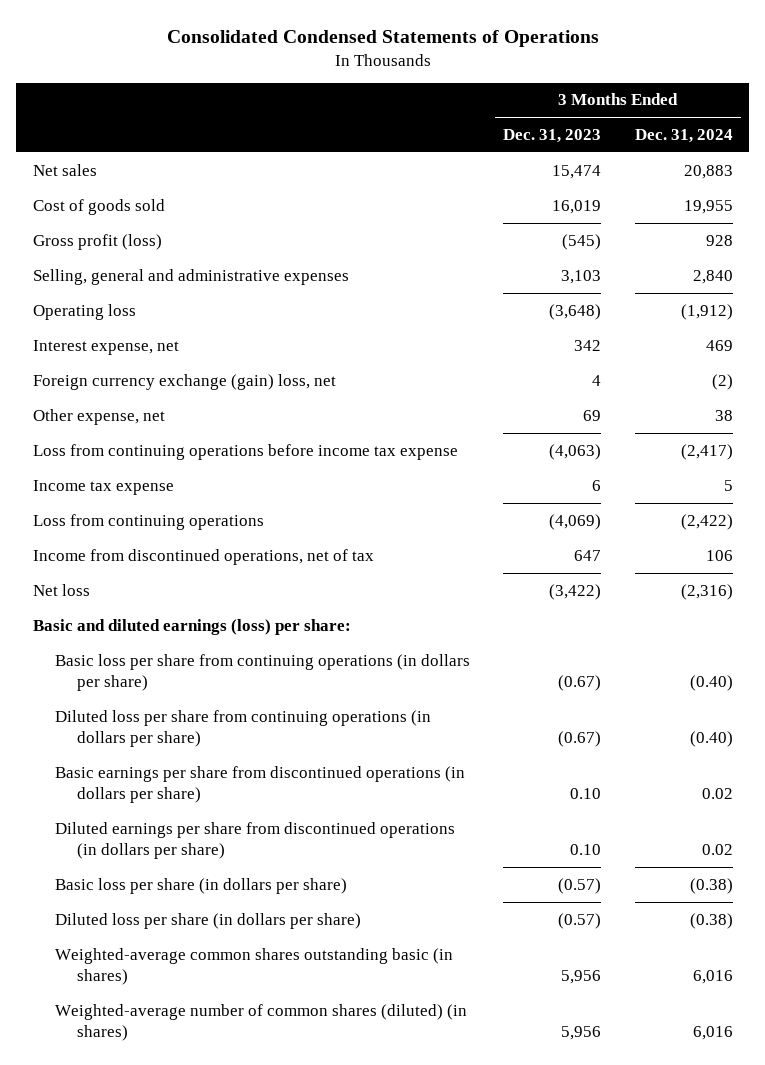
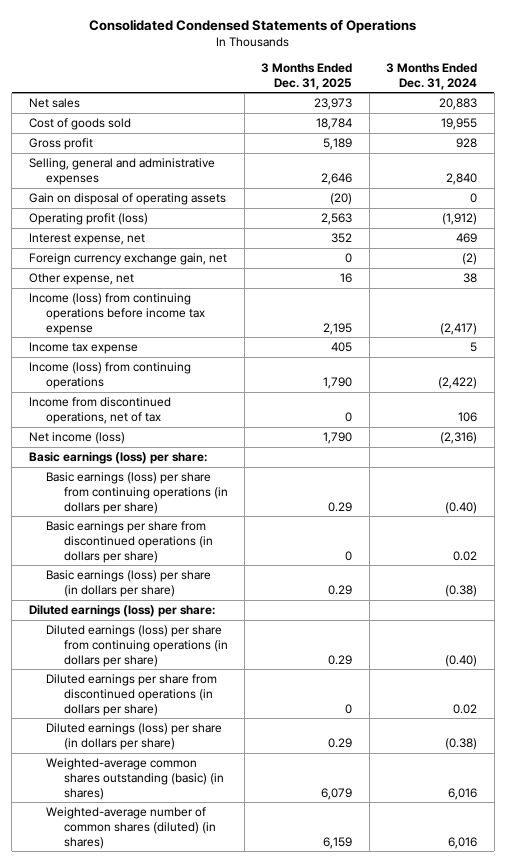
- | 3 Months Ended Dec. 31, 2023 | 3 Months Ended Dec. 31, 2024
+ | 3 Months Ended Dec. 31, 2025 | 3 Months Ended Dec. 31, 2024
- Gross profit (loss) | (545) | 928
+ Gross profit | 5,189 | 928
- Operating loss | (3,648) | (1,912)
+ Gain on disposal of operating assets | (20) | 0
+ Operating profit (loss) | 2,563 | (1,912)
- Foreign currency exchange (gain) loss, net | 4 | (2)
+ Foreign currency exchange gain, net | 0 | (2)
- Loss from continuing operations before income tax expense | (4,063) | (2,417)
+ Income (loss) from continuing operations before income tax expense | 2,195 | (2,417)
- Loss from continuing operations | (4,069) | (2,422)
+ Income (loss) from continuing operations | 1,790 | (2,422)
- Net loss | (3,422) | (2,316)
- Basic and diluted earnings (loss) per share:
- Basic loss per share from continuing operations (in dollars per share) | (0.67) | (0.40)
- Diluted loss per share from continuing operations (in dollars per share) | (0.67) | (0.40)
+ Net income (loss) | 1,790 | (2,316)
+ Basic earnings (loss) per share:
+ Basic earnings (loss) per share from continuing operations (in dollars per share) | 0.29 | (0.40)
+ Basic earnings (loss) per share (in dollars per share) | 0.29 | (0.38)
+ Diluted earnings (loss) per share:
+ Diluted earnings (loss) per share from continuing operations (in dollars per share) | 0.29 | (0.40)
- Basic loss per share (in dollars per share) | (0.57) | (0.38)
- Diluted loss per share (in dollars per share) | (0.57) | (0.38)
- Weighted-average common shares outstanding basic (in shares) | 5,956 | 6,016
+ Diluted earnings (loss) per share (in dollars per share) | 0.29 | (0.38)
+ Weighted-average common shares outstanding (basic) (in shares) | 6,079 | 6,016

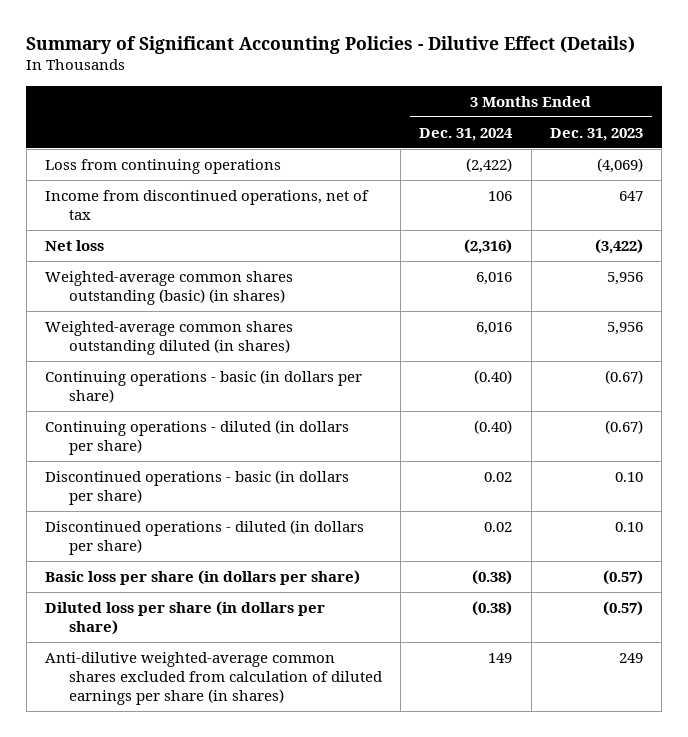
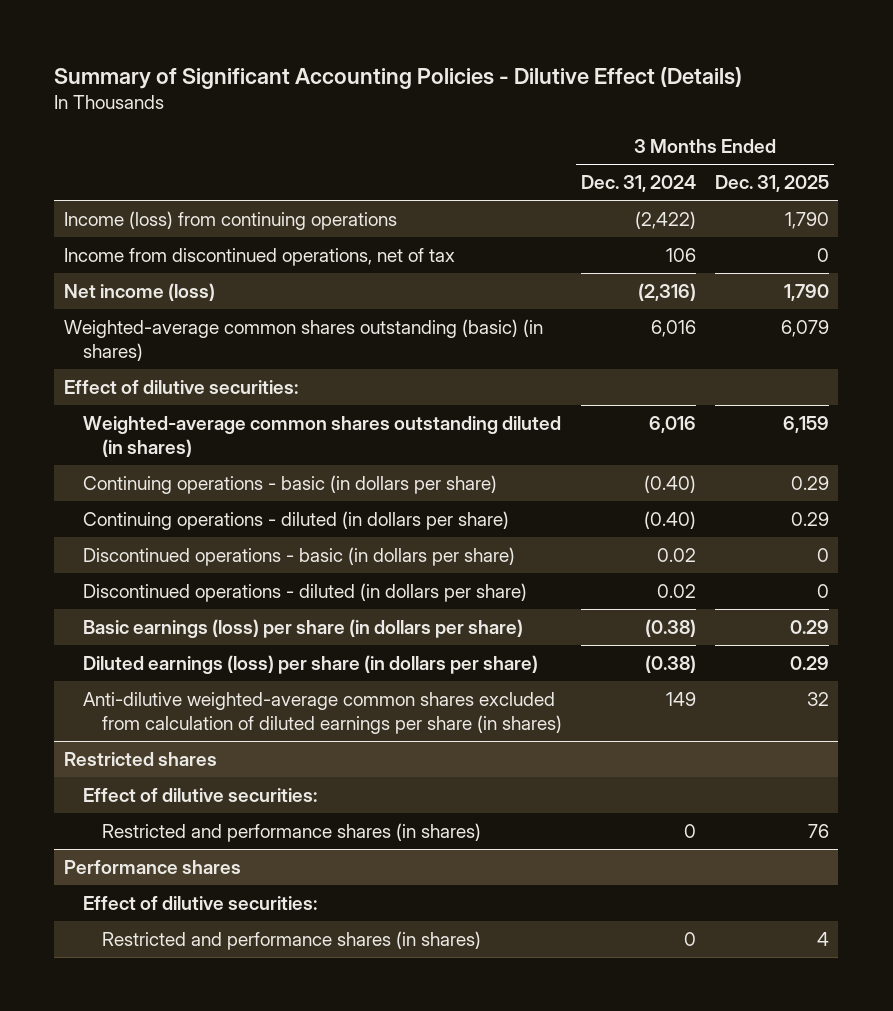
- | 3 Months Ended Dec. 31, 2024 | 3 Months Ended Dec. 31, 2023
+ | 3 Months Ended Dec. 31, 2024 | 3 Months Ended Dec. 31, 2025
- Loss from continuing operations | (2,422) | (4,069)
+ Income (loss) from continuing operations | (2,422) | 1,790
- Net loss | (2,316) | (3,422)
+ Net income (loss) | (2,316) | 1,790
+ Effect of dilutive securities:
- Basic loss per share (in dollars per share) | (0.38) | (0.57)
- Diluted loss per share (in dollars per share) | (0.38) | (0.57)
+ Basic earnings (loss) per share (in dollars per share) | (0.38) | 0.29
+ Diluted earnings (loss) per share (in dollars per share) | (0.38) | 0.29
+ Restricted shares
+ Effect of dilutive securities:
+ Restricted and performance shares (in shares) | 0 | 76
+ Performance shares
+ Effect of dilutive securities:
+ Restricted and performance shares (in shares) | 0 | 4

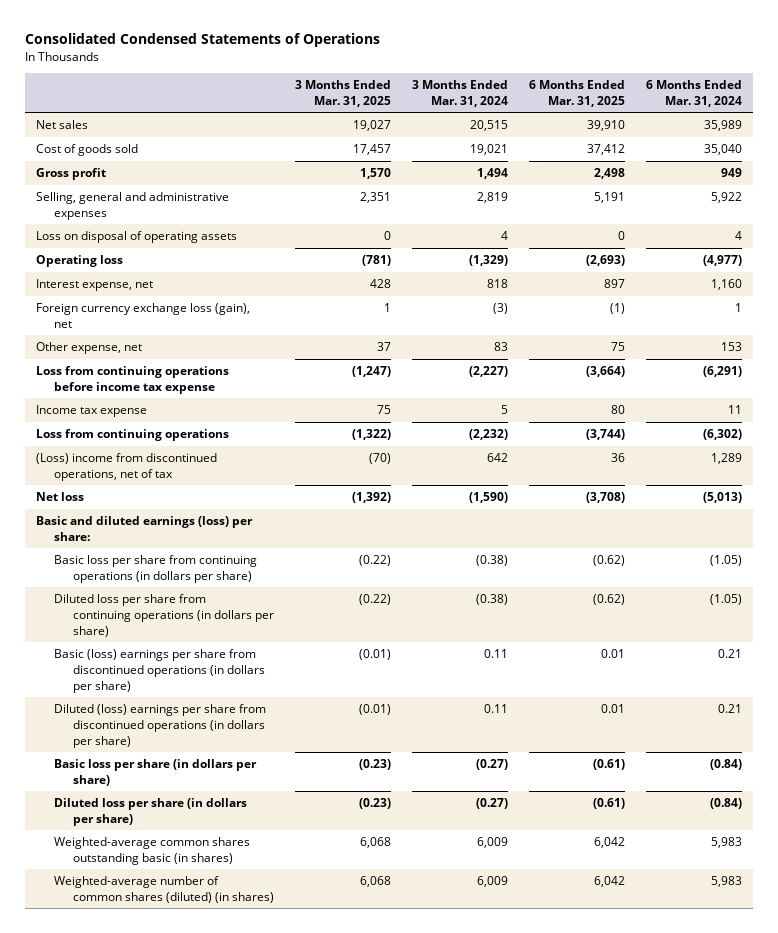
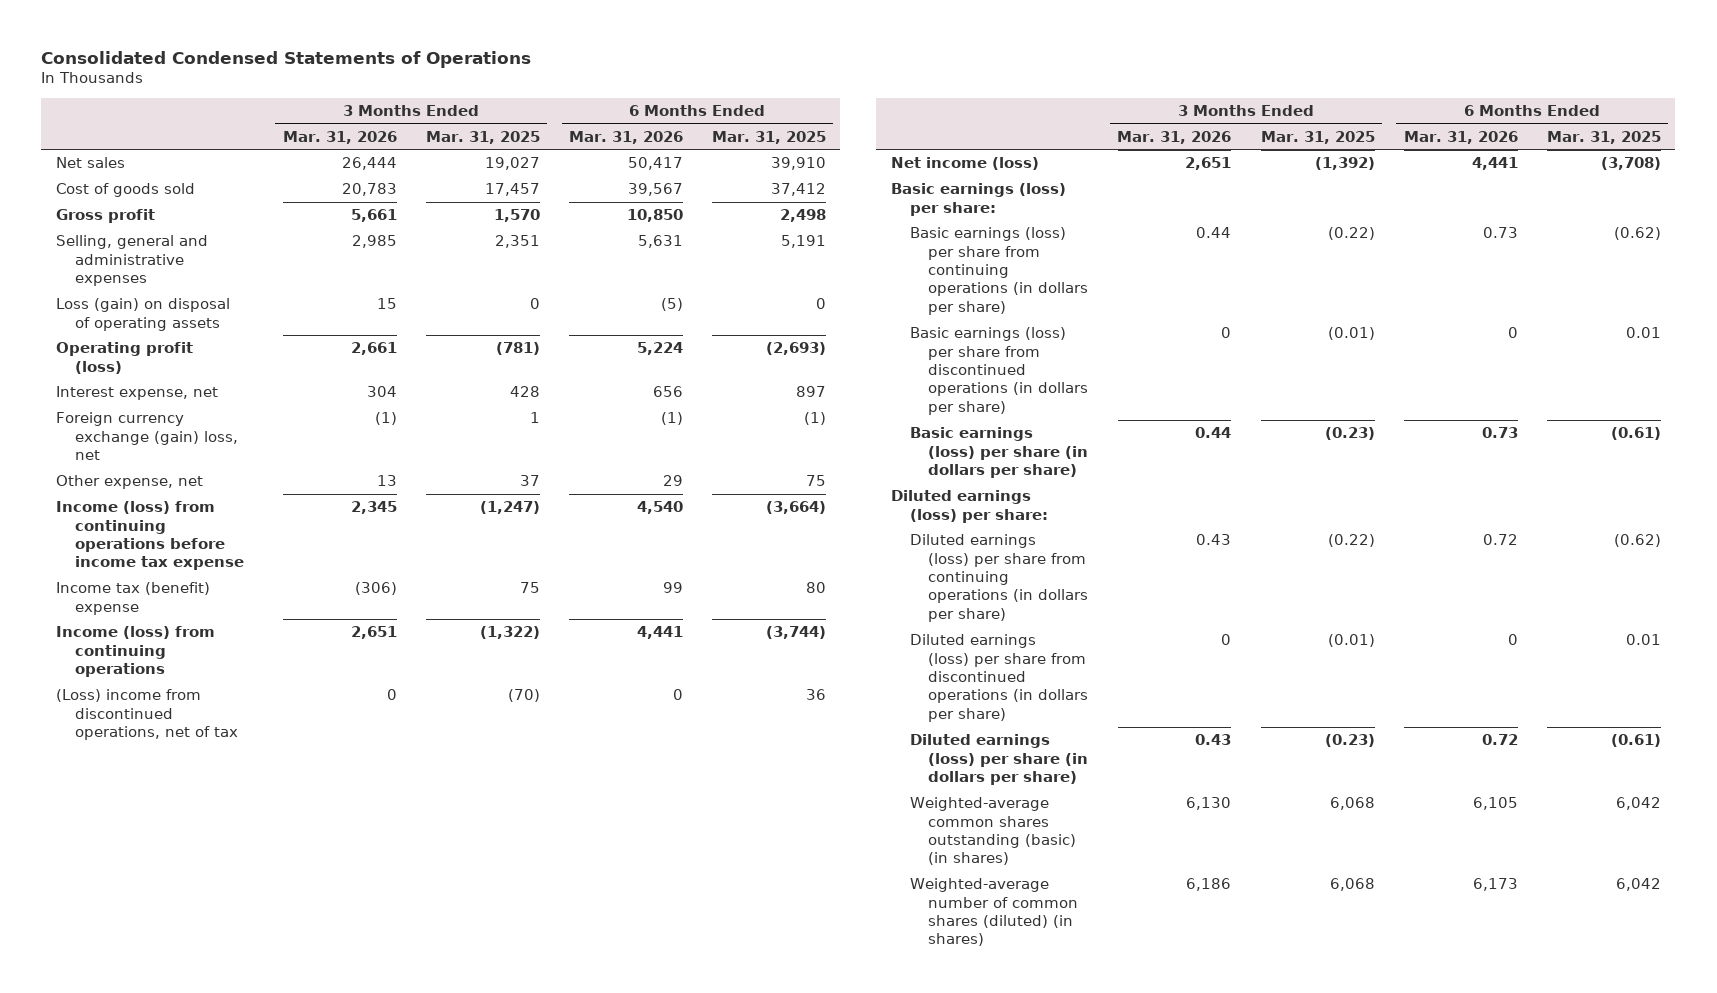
- | 3 Months Ended Mar. 31, 2025 | 3 Months Ended Mar. 31, 2024 | 6 Months Ended Mar. 31, 2025 | 6 Months Ended Mar. 31, 2024
+ | 3 Months Ended Mar. 31, 2026 | 3 Months Ended Mar. 31, 2025 | 6 Months Ended Mar. 31, 2026 | 6 Months Ended Mar. 31, 2025
- Loss on disposal of operating assets | 0 | 4 | 0 | 4
- Operating loss | (781) | (1,329) | (2,693) | (4,977)
+ Loss (gain) on disposal of operating assets | 15 | 0 | (5) | 0
+ Operating profit (loss) | 2,661 | (781) | 5,224 | (2,693)
- Foreign currency exchange loss (gain), net | 1 | (3) | (1) | 1
+ Foreign currency exchange (gain) loss, net | (1) | 1 | (1) | (1)
- Loss from continuing operations before income tax expense | (1,247) | (2,227) | (3,664) | (6,291)
- Income tax expense | 75 | 5 | 80 | 11
- Loss from continuing operations | (1,322) | (2,232) | (3,744) | (6,302)
+ Income (loss) from continuing operations before income tax expense | 2,345 | (1,247) | 4,540 | (3,664)
+ Income tax (benefit) expense | (306) | 75 | 99 | 80
+ Income (loss) from continuing operations | 2,651 | (1,322) | 4,441 | (3,744)
- Net loss | (1,392) | (1,590) | (3,708) | (5,013)
- Basic and diluted earnings (loss) per share:
- Basic loss per share from continuing operations (in dollars per share) | (0.22) | (0.38) | (0.62) | (1.05)
- Diluted loss per share from continuing operations (in dollars per share) | (0.22) | (0.38) | (0.62) | (1.05)
- Basic (loss) earnings per share from discontinued operations (in dollars per share) | (0.01) | 0.11 | 0.01 | 0.21
- Diluted (loss) earnings per share from discontinued operations (in dollars per share) | (0.01) | 0.11 | 0.01 | 0.21
- Basic loss per share (in dollars per share) | (0.23) | (0.27) | (0.61) | (0.84)
- Diluted loss per share (in dollars per share) | (0.23) | (0.27) | (0.61) | (0.84)
- Weighted-average common shares outstanding basic (in shares) | 6,068 | 6,009 | 6,042 | 5,983
+ Net income (loss) | 2,651 | (1,392) | 4,441 | (3,708)
+ Basic earnings (loss) per share:
+ Basic earnings (loss) per share from continuing operations (in dollars per share) | 0.44 | (0.22) | 0.73 | (0.62)
+ Basic earnings (loss) per share from discontinued operations (in dollars per share) | 0 | (0.01) | 0 | 0.01
+ Basic earnings (loss) per share (in dollars per share) | 0.44 | (0.23) | 0.73 | (0.61)
+ Diluted earnings (loss) per share:
+ Diluted earnings (loss) per share from continuing operations (in dollars per share) | 0.43 | (0.22) | 0.72 | (0.62)
+ Diluted earnings (loss) per share from discontinued operations (in dollars per share) | 0 | (0.01) | 0 | 0.01
+ Diluted earnings (loss) per share (in dollars per share) | 0.43 | (0.23) | 0.72 | (0.61)
+ Weighted-average common shares outstanding (basic) (in shares) | 6,130 | 6,068 | 6,105 | 6,042

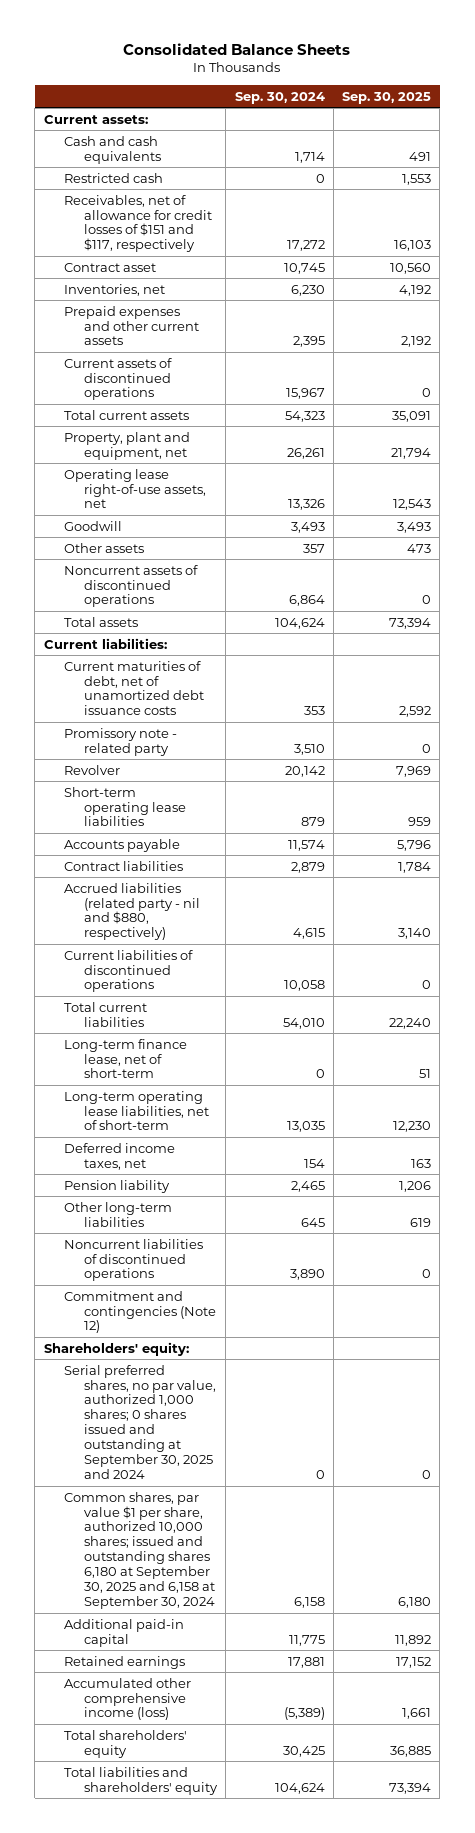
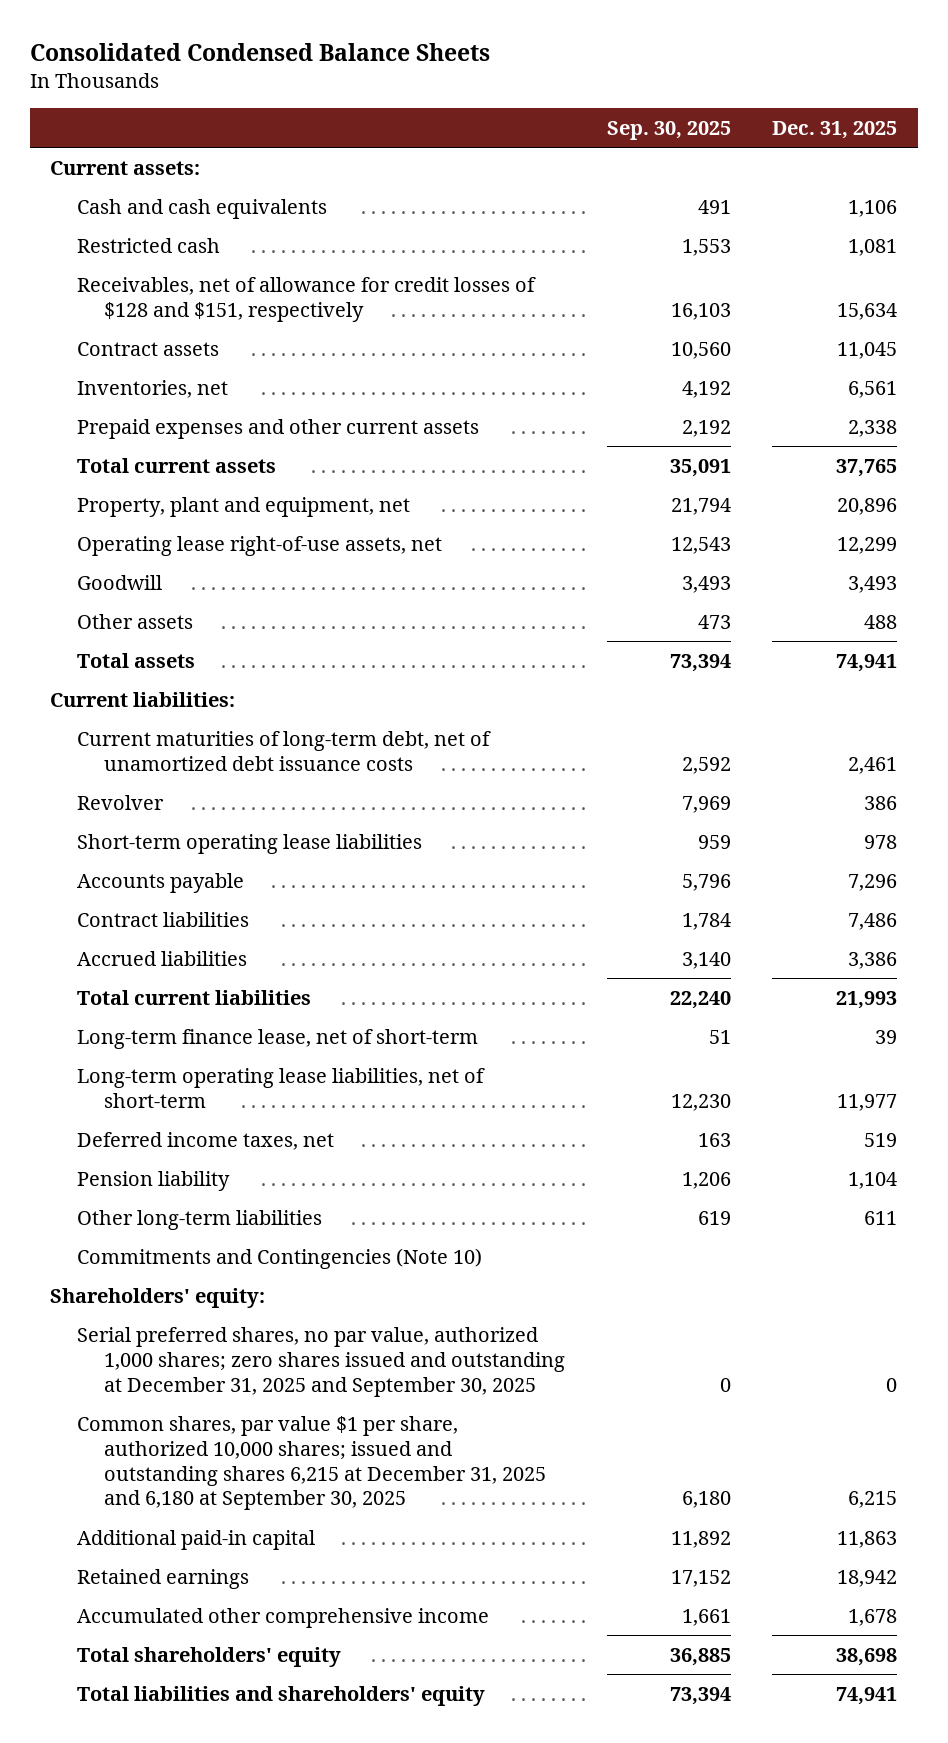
- Consolidated Balance Sheets
+ Consolidated Condensed Balance Sheets
- | Sep. 30, 2024 | Sep. 30, 2025
+ | Sep. 30, 2025 | Dec. 31, 2025
- Receivables, net of allowance for credit losses of $151 and $117, respectively | 17,272 | 16,103
- Contract asset | 10,745 | 10,560
+ Receivables, net of allowance for credit losses of $128 and $151, respectively | 16,103 | 15,634
+ Contract assets | 10,560 | 11,045
- Current assets of discontinued operations | 15,967 | 0
- Noncurrent assets of discontinued operations | 6,864 | 0
- Current maturities of debt, net of unamortized debt issuance costs | 353 | 2,592
- Promissory note - related party | 3,510 | 0
+ Current maturities of long-term debt, net of unamortized debt issuance costs | 2,592 | 2,461
- Accrued liabilities (related party - nil and $880, respectively) | 4,615 | 3,140
- Current liabilities of discontinued operations | 10,058 | 0
+ Accrued liabilities | 3,140 | 3,386
- Noncurrent liabilities of discontinued operations | 3,890 | 0
- Commitment and contingencies (Note 12)
+ Commitments and Contingencies (Note 10)
- Serial preferred shares, no par value, authorized 1,000 shares; 0 shares issued and outstanding at September 30, 2025 and 2024 | 0 | 0
- Common shares, par value $1 per share, authorized 10,000 shares; issued and outstanding shares 6,180 at September 30, 2025 and 6,158 at September 30, 2024 | 6,158 | 6,180
+ Serial preferred shares, no par value, authorized 1,000 shares; zero shares issued and outstanding at December 31, 2025 and September 30, 2025 | 0 | 0
+ Common shares, par value $1 per share, authorized 10,000 shares; issued and outstanding shares 6,215 at December 31, 2025 and 6,180 at September 30, 2025 | 6,180 | 6,215
- Accumulated other comprehensive income (loss) | (5,389) | 1,661
+ Accumulated other comprehensive income | 1,661 | 1,678

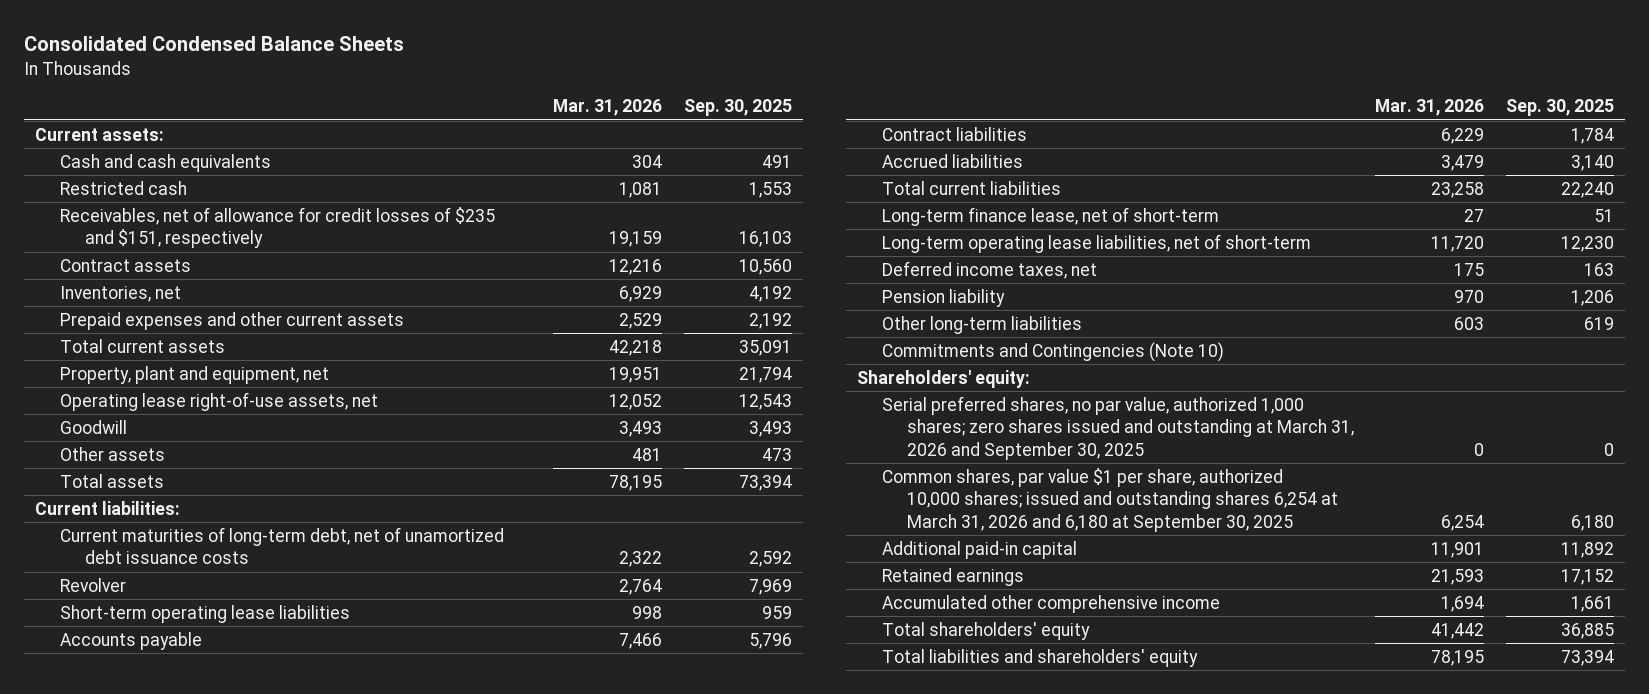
- | Sep. 30, 2025 | Dec. 31, 2025
+ | Mar. 31, 2026 | Sep. 30, 2025
- Receivables, net of allowance for credit losses of $128 and $151, respectively | 16,103 | 15,634
+ Receivables, net of allowance for credit losses of $235 and $151, respectively | 19,159 | 16,103
- Serial preferred shares, no par value, authorized 1,000 shares; zero shares issued and outstanding at December 31, 2025 and September 30, 2025 | 0 | 0
- Common shares, par value $1 per share, authorized 10,000 shares; issued and outstanding shares 6,215 at December 31, 2025 and 6,180 at September 30, 2025 | 6,180 | 6,215
+ Serial preferred shares, no par value, authorized 1,000 shares; zero shares issued and outstanding at March 31, 2026 and September 30, 2025 | 0 | 0
+ Common shares, par value $1 per share, authorized 10,000 shares; issued and outstanding shares 6,254 at March 31, 2026 and 6,180 at September 30, 2025 | 6,254 | 6,180

